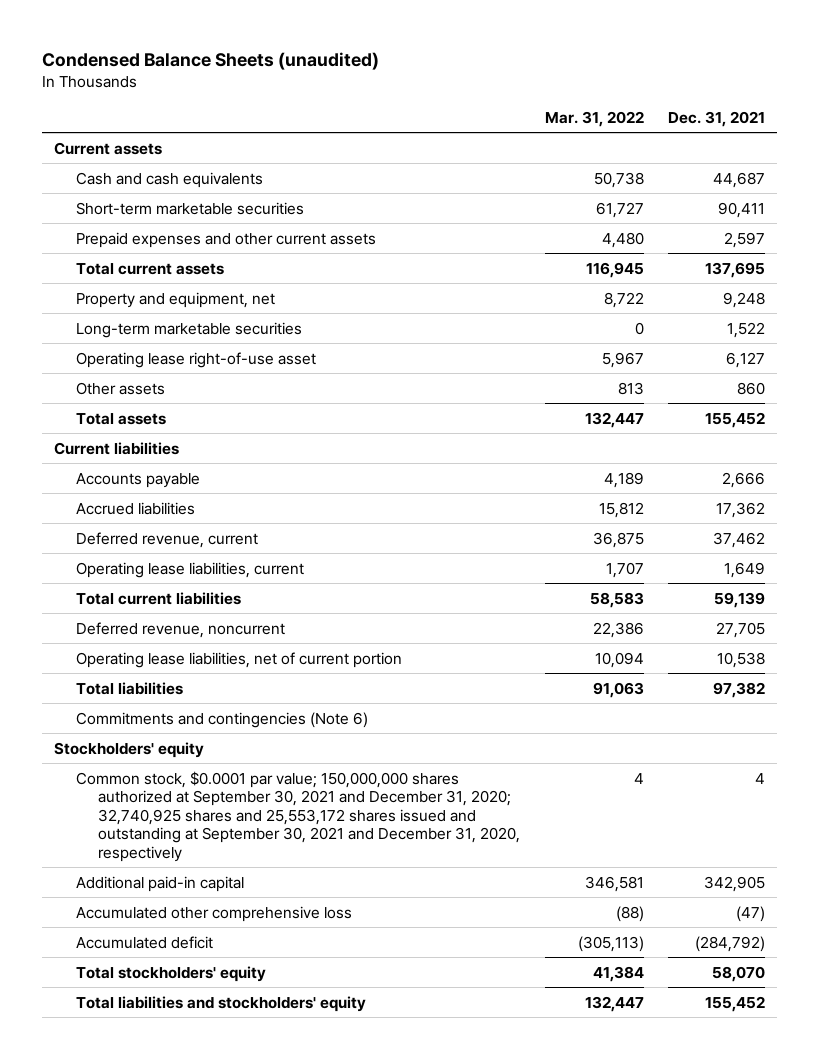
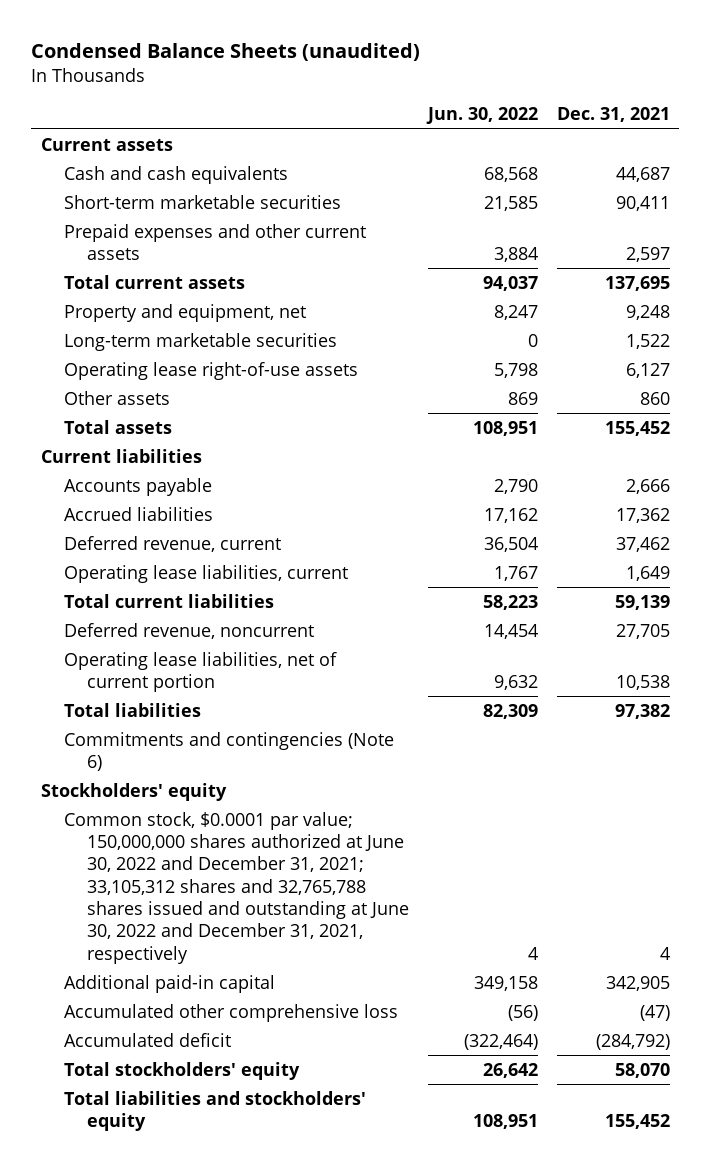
- | Mar. 31, 2022 | Dec. 31, 2021
+ | Jun. 30, 2022 | Dec. 31, 2021
- Operating lease right-of-use asset | 5,967 | 6,127
+ Operating lease right-of-use assets | 5,798 | 6,127
- Common stock, $0.0001 par value; 150,000,000 shares authorized at September 30, 2021 and December 31, 2020; 32,740,925 shares and 25,553,172 shares issued and outstanding at September 30, 2021 and December 31, 2020, respectively | 4 | 4
+ Common stock, $0.0001 par value; 150,000,000 shares authorized at June 30, 2022 and December 31, 2021; 33,105,312 shares and 32,765,788 shares issued and outstanding at June 30, 2022 and December 31, 2021, respectively | 4 | 4

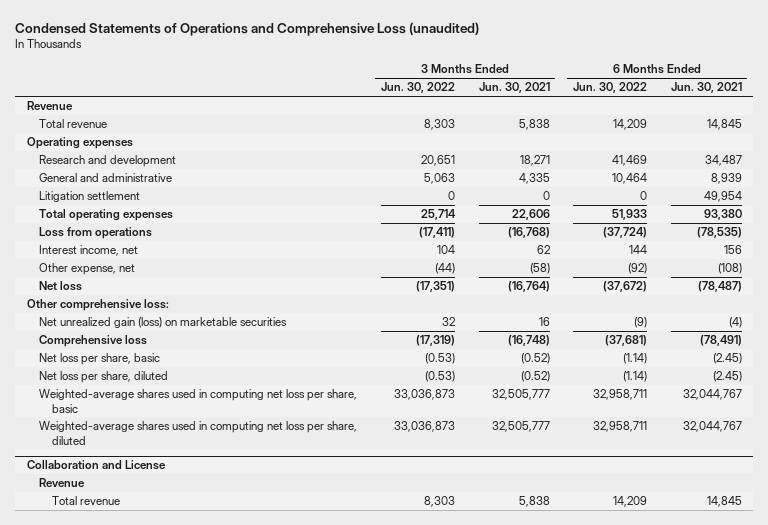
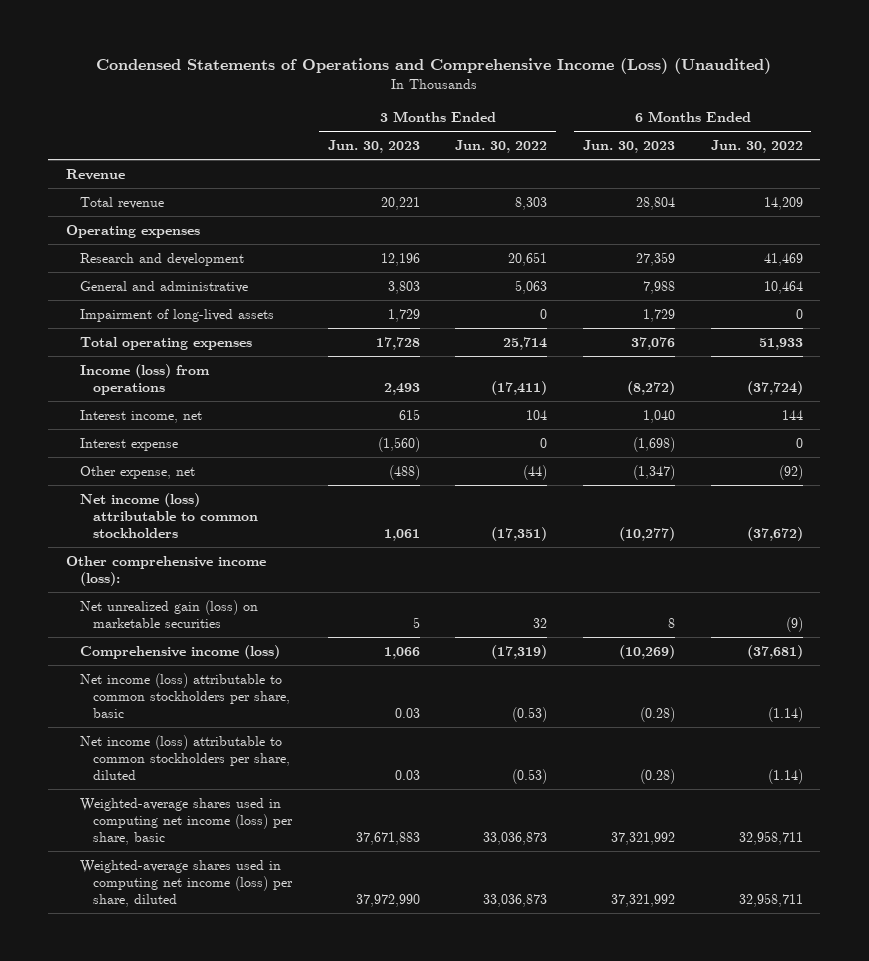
- Condensed Statements of Operations and Comprehensive Loss (unaudited)
+ Condensed Statements of Operations and Comprehensive Income (Loss) (Unaudited)
- | 3 Months Ended Jun. 30, 2022 | 3 Months Ended Jun. 30, 2021 | 6 Months Ended Jun. 30, 2022 | 6 Months Ended Jun. 30, 2021
+ | 3 Months Ended Jun. 30, 2023 | 3 Months Ended Jun. 30, 2022 | 6 Months Ended Jun. 30, 2023 | 6 Months Ended Jun. 30, 2022
- Litigation settlement | 0 | 0 | 0 | 49,954
+ Impairment of long-lived assets | 1,729 | 0 | 1,729 | 0
- Loss from operations | (17,411) | (16,768) | (37,724) | (78,535)
+ Income (loss) from operations | 2,493 | (17,411) | (8,272) | (37,724)
+ Interest expense | (1,560) | 0 | (1,698) | 0
- Net loss | (17,351) | (16,764) | (37,672) | (78,487)
- Other comprehensive loss:
+ Net income (loss) attributable to common stockholders | 1,061 | (17,351) | (10,277) | (37,672)
+ Other comprehensive income (loss):
- Comprehensive loss | (17,319) | (16,748) | (37,681) | (78,491)
- Net loss per share, basic | (0.53) | (0.52) | (1.14) | (2.45)
- Net loss per share, diluted | (0.53) | (0.52) | (1.14) | (2.45)
- Weighted-average shares used in computing net loss per share, basic | 33,036,873 | 32,505,777 | 32,958,711 | 32,044,767
- Weighted-average shares used in computing net loss per share, diluted | 33,036,873 | 32,505,777 | 32,958,711 | 32,044,767
- Collaboration and License
- Revenue
- Total revenue | 8,303 | 5,838 | 14,209 | 14,845
+ Comprehensive income (loss) | 1,066 | (17,319) | (10,269) | (37,681)
+ Net income (loss) attributable to common stockholders per share, basic | 0.03 | (0.53) | (0.28) | (1.14)
+ Net income (loss) attributable to common stockholders per share, diluted | 0.03 | (0.53) | (0.28) | (1.14)
+ Weighted-average shares used in computing net income (loss) per share, basic | 37,671,883 | 33,036,873 | 37,321,992 | 32,958,711
+ Weighted-average shares used in computing net income (loss) per share, diluted | 37,972,990 | 33,036,873 | 37,321,992 | 32,958,711

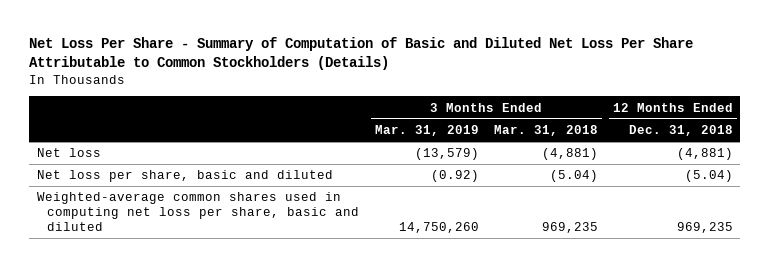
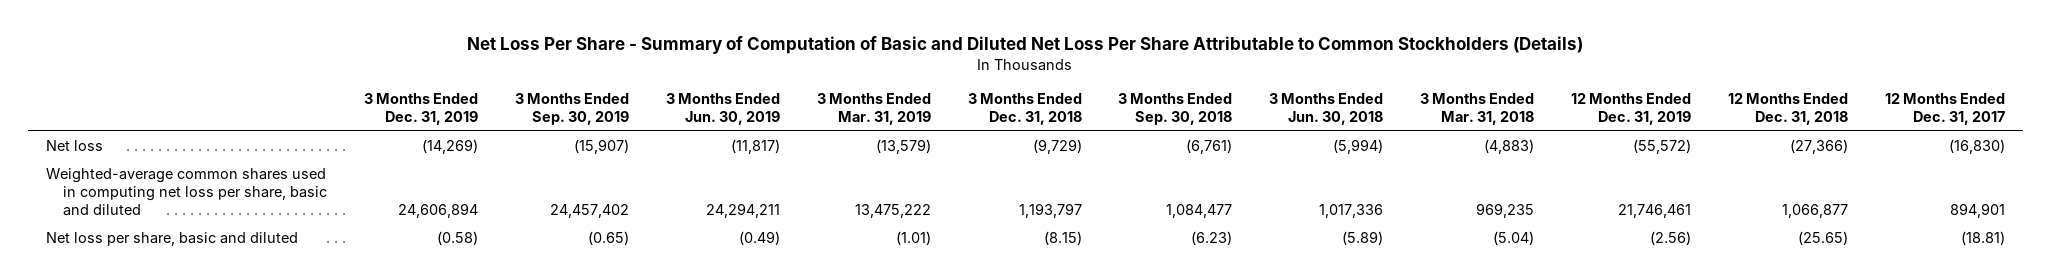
- | 3 Months Ended Mar. 31, 2019 | 3 Months Ended Mar. 31, 2018 | 12 Months Ended Dec. 31, 2018
+ | 3 Months Ended Dec. 31, 2019 | 3 Months Ended Sep. 30, 2019 | 3 Months Ended Jun. 30, 2019 | 3 Months Ended Mar. 31, 2019 | 3 Months Ended Dec. 31, 2018 | 3 Months Ended Sep. 30, 2018 | 3 Months Ended Jun. 30, 2018 | 3 Months Ended Mar. 31, 2018 | 12 Months Ended Dec. 31, 2019 | 12 Months Ended Dec. 31, 2018 | 12 Months Ended Dec. 31, 2017
- Net loss | (13,579) | (4,881) | (4,881)
- Net loss per share, basic and diluted | (0.92) | (5.04) | (5.04)
- Weighted-average common shares used in computing net loss per share, basic and diluted | 14,750,260 | 969,235 | 969,235
+ Net loss | (14,269) | (15,907) | (11,817) | (13,579) | (9,729) | (6,761) | (5,994) | (4,883) | (55,572) | (27,366) | (16,830)
+ Weighted-average common shares used in computing net loss per share, basic and diluted | 24,606,894 | 24,457,402 | 24,294,211 | 13,475,222 | 1,193,797 | 1,084,477 | 1,017,336 | 969,235 | 21,746,461 | 1,066,877 | 894,901
+ Net loss per share, basic and diluted | (0.58) | (0.65) | (0.49) | (1.01) | (8.15) | (6.23) | (5.89) | (5.04) | (2.56) | (25.65) | (18.81)

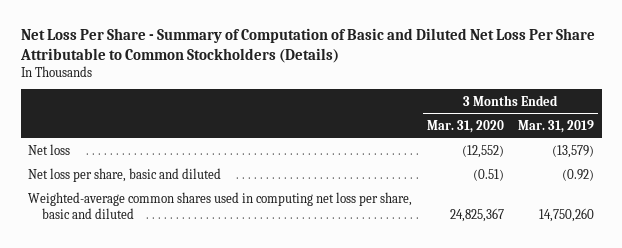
- | 3 Months Ended Dec. 31, 2019 | 3 Months Ended Sep. 30, 2019 | 3 Months Ended Jun. 30, 2019 | 3 Months Ended Mar. 31, 2019 | 3 Months Ended Dec. 31, 2018 | 3 Months Ended Sep. 30, 2018 | 3 Months Ended Jun. 30, 2018 | 3 Months Ended Mar. 31, 2018 | 12 Months Ended Dec. 31, 2019 | 12 Months Ended Dec. 31, 2018 | 12 Months Ended Dec. 31, 2017
+ | 3 Months Ended Mar. 31, 2020 | 3 Months Ended Mar. 31, 2019
- Weighted-average common shares used in computing net loss per share, basic and diluted | 24,606,894 | 24,457,402 | 24,294,211 | 13,475,222 | 1,193,797 | 1,084,477 | 1,017,336 | 969,235 | 21,746,461 | 1,066,877 | 894,901
- Net loss per share, basic and diluted | (0.58) | (0.65) | (0.49) | (1.01) | (8.15) | (6.23) | (5.89) | (5.04) | (2.56) | (25.65) | (18.81)
+ Net loss per share, basic and diluted | (0.51) | (0.92)
+ Weighted-average common shares used in computing net loss per share, basic and diluted | 24,825,367 | 14,750,260

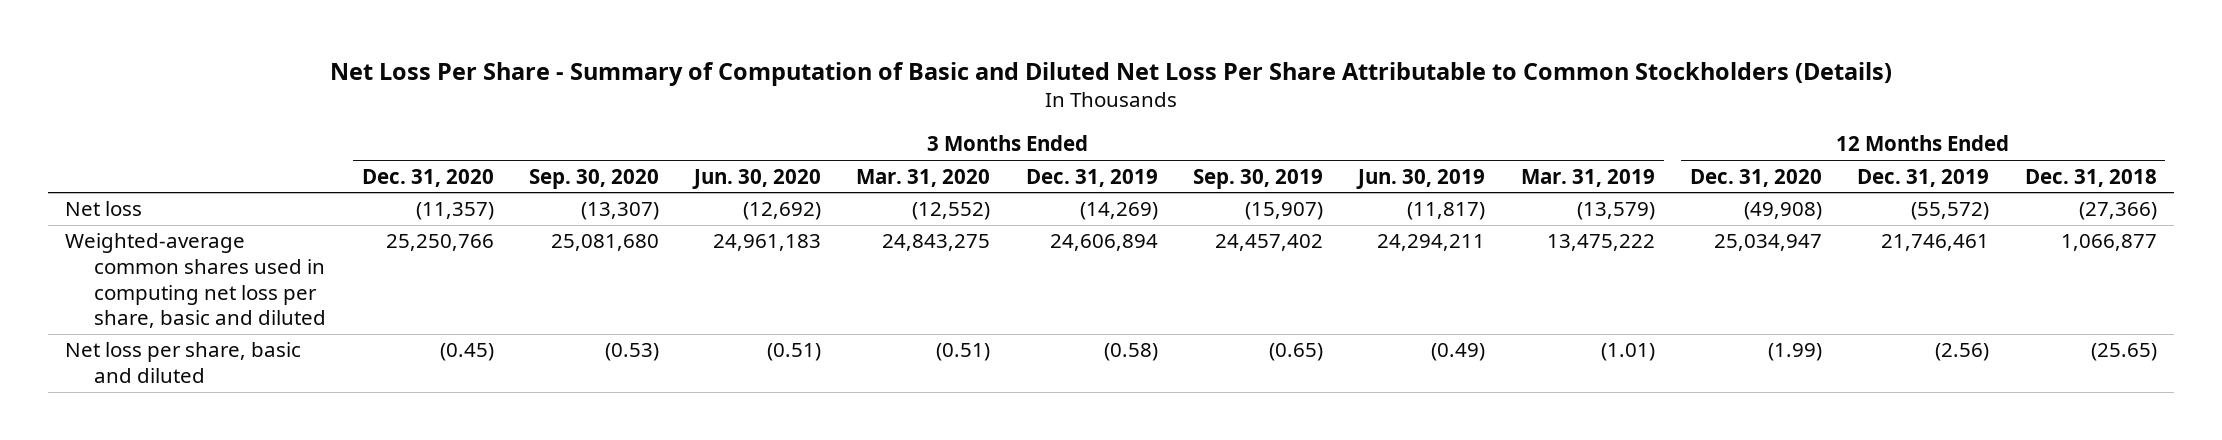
- | 3 Months Ended Mar. 31, 2020 | 3 Months Ended Mar. 31, 2019
+ | 3 Months Ended Dec. 31, 2020 | 3 Months Ended Sep. 30, 2020 | 3 Months Ended Jun. 30, 2020 | 3 Months Ended Mar. 31, 2020 | 3 Months Ended Dec. 31, 2019 | 3 Months Ended Sep. 30, 2019 | 3 Months Ended Jun. 30, 2019 | 3 Months Ended Mar. 31, 2019 | 12 Months Ended Dec. 31, 2020 | 12 Months Ended Dec. 31, 2019 | 12 Months Ended Dec. 31, 2018
- Net loss per share, basic and diluted | (0.51) | (0.92)
- Weighted-average common shares used in computing net loss per share, basic and diluted | 24,825,367 | 14,750,260
+ Weighted-average common shares used in computing net loss per share, basic and diluted | 25,250,766 | 25,081,680 | 24,961,183 | 24,843,275 | 24,606,894 | 24,457,402 | 24,294,211 | 13,475,222 | 25,034,947 | 21,746,461 | 1,066,877
+ Net loss per share, basic and diluted | (0.45) | (0.53) | (0.51) | (0.51) | (0.58) | (0.65) | (0.49) | (1.01) | (1.99) | (2.56) | (25.65)

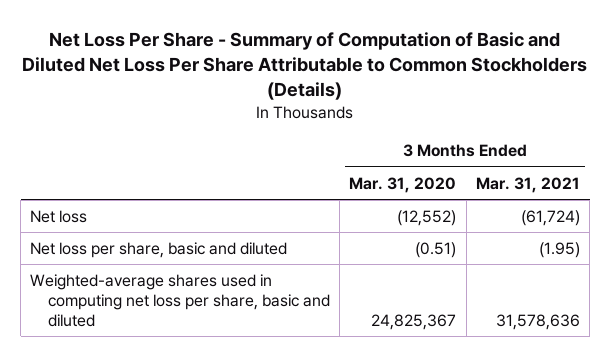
- | 3 Months Ended Dec. 31, 2020 | 3 Months Ended Sep. 30, 2020 | 3 Months Ended Jun. 30, 2020 | 3 Months Ended Mar. 31, 2020 | 3 Months Ended Dec. 31, 2019 | 3 Months Ended Sep. 30, 2019 | 3 Months Ended Jun. 30, 2019 | 3 Months Ended Mar. 31, 2019 | 12 Months Ended Dec. 31, 2020 | 12 Months Ended Dec. 31, 2019 | 12 Months Ended Dec. 31, 2018
+ | 3 Months Ended Mar. 31, 2020 | 3 Months Ended Mar. 31, 2021
- Weighted-average common shares used in computing net loss per share, basic and diluted | 25,250,766 | 25,081,680 | 24,961,183 | 24,843,275 | 24,606,894 | 24,457,402 | 24,294,211 | 13,475,222 | 25,034,947 | 21,746,461 | 1,066,877
+ Weighted-average shares used in computing net loss per share, basic and diluted | 24,825,367 | 31,578,636

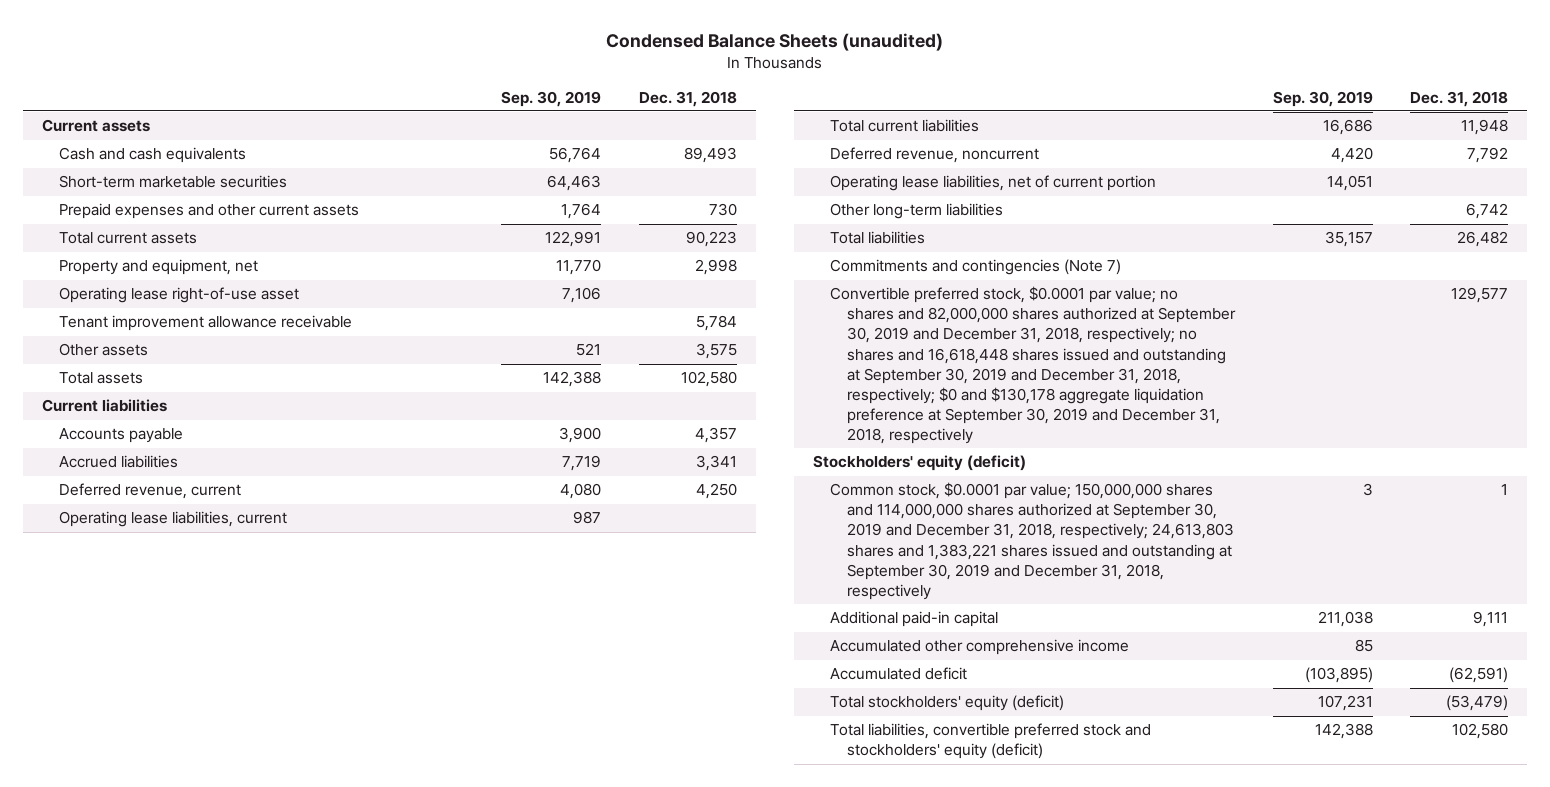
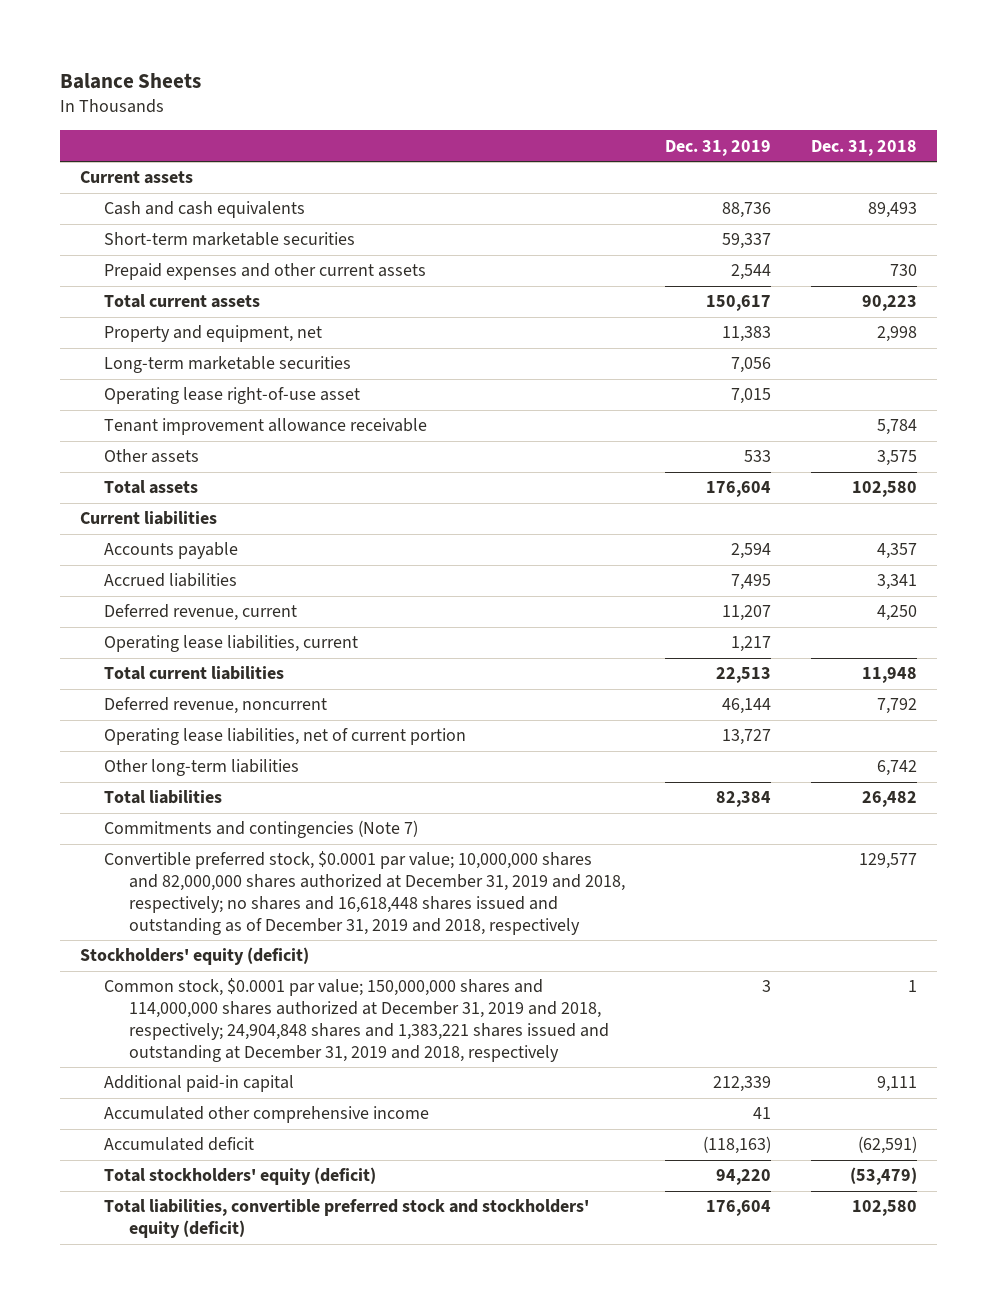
- Condensed Balance Sheets (unaudited)
+ Balance Sheets
- | Sep. 30, 2019 | Dec. 31, 2018
+ | Dec. 31, 2019 | Dec. 31, 2018
+ Long-term marketable securities | 7,056 |
- Convertible preferred stock, $0.0001 par value; no shares and 82,000,000 shares authorized at September 30, 2019 and December 31, 2018, respectively; no shares and 16,618,448 shares issued and outstanding at September 30, 2019 and December 31, 2018, respectively; $0 and $130,178 aggregate liquidation preference at September 30, 2019 and December 31, 2018, respectively | | 129,577
+ Convertible preferred stock, $0.0001 par value; 10,000,000 shares and 82,000,000 shares authorized at December 31, 2019 and 2018, respectively; no shares and 16,618,448 shares issued and outstanding as of December 31, 2019 and 2018, respectively | | 129,577
- Common stock, $0.0001 par value; 150,000,000 shares and 114,000,000 shares authorized at September 30, 2019 and December 31, 2018, respectively; 24,613,803 shares and 1,383,221 shares issued and outstanding at September 30, 2019 and December 31, 2018, respectively | 3 | 1
+ Common stock, $0.0001 par value; 150,000,000 shares and 114,000,000 shares authorized at December 31, 2019 and 2018, respectively; 24,904,848 shares and 1,383,221 shares issued and outstanding at December 31, 2019 and 2018, respectively | 3 | 1

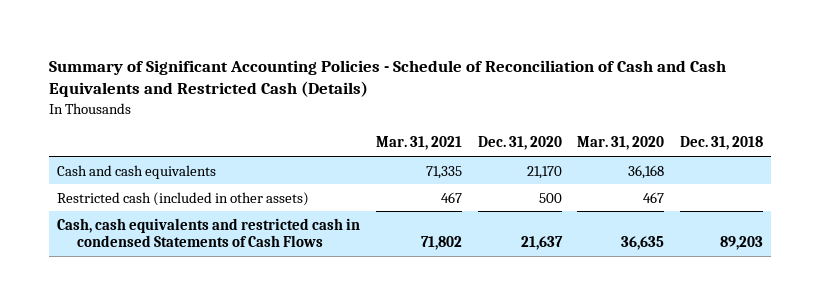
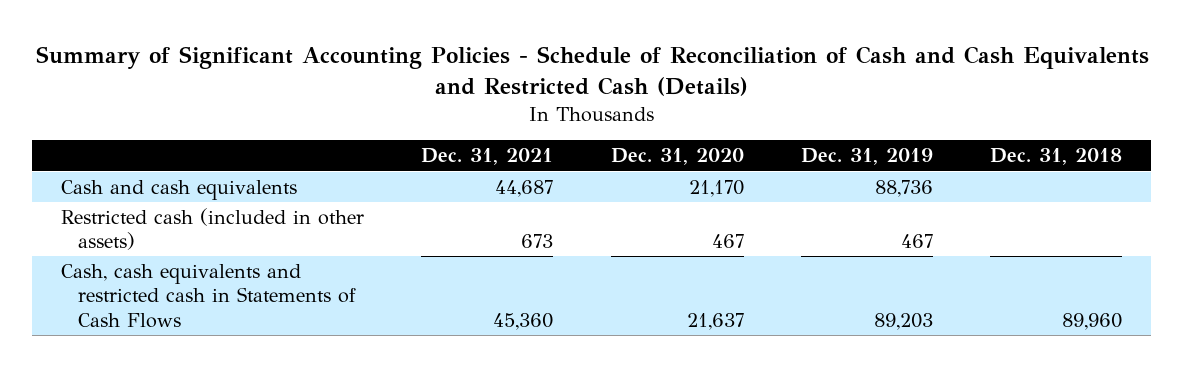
- | Mar. 31, 2021 | Dec. 31, 2020 | Mar. 31, 2020 | Dec. 31, 2018
+ | Dec. 31, 2021 | Dec. 31, 2020 | Dec. 31, 2019 | Dec. 31, 2018
- Restricted cash (included in other assets) | 467 | 500 | 467 |
- Cash, cash equivalents and restricted cash in condensed Statements of Cash Flows | 71,802 | 21,637 | 36,635 | 89,203
+ Restricted cash (included in other assets) | 673 | 467 | 467 |
+ Cash, cash equivalents and restricted cash in Statements of Cash Flows | 45,360 | 21,637 | 89,203 | 89,960

